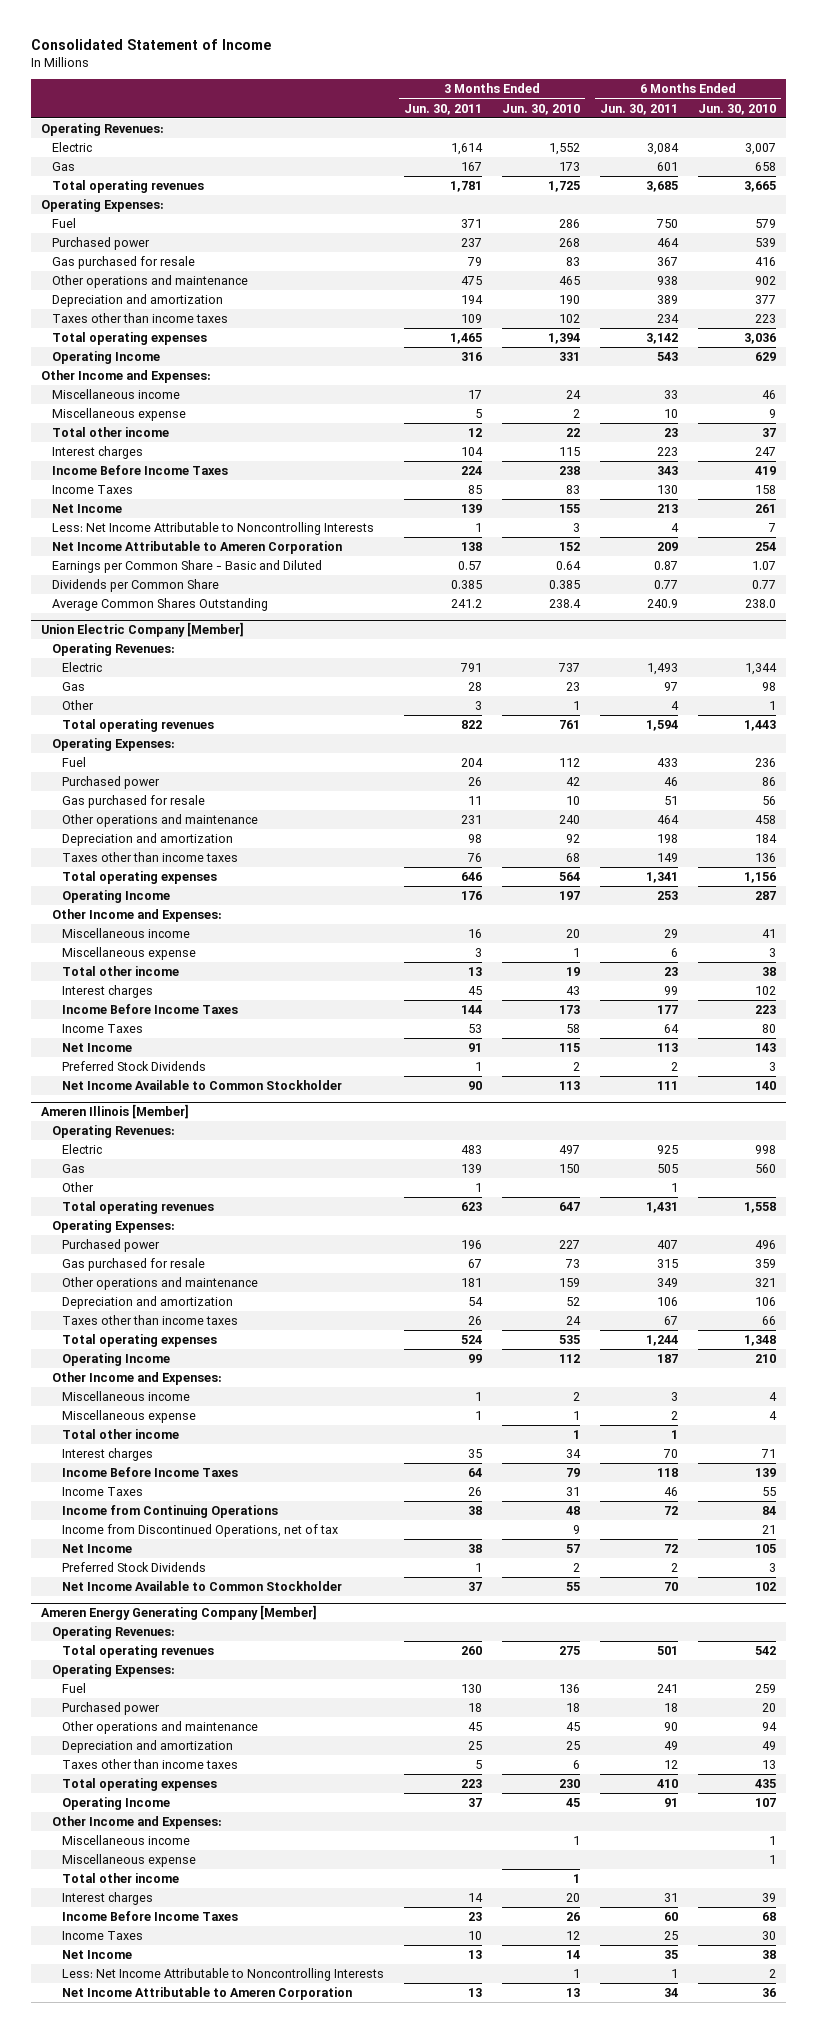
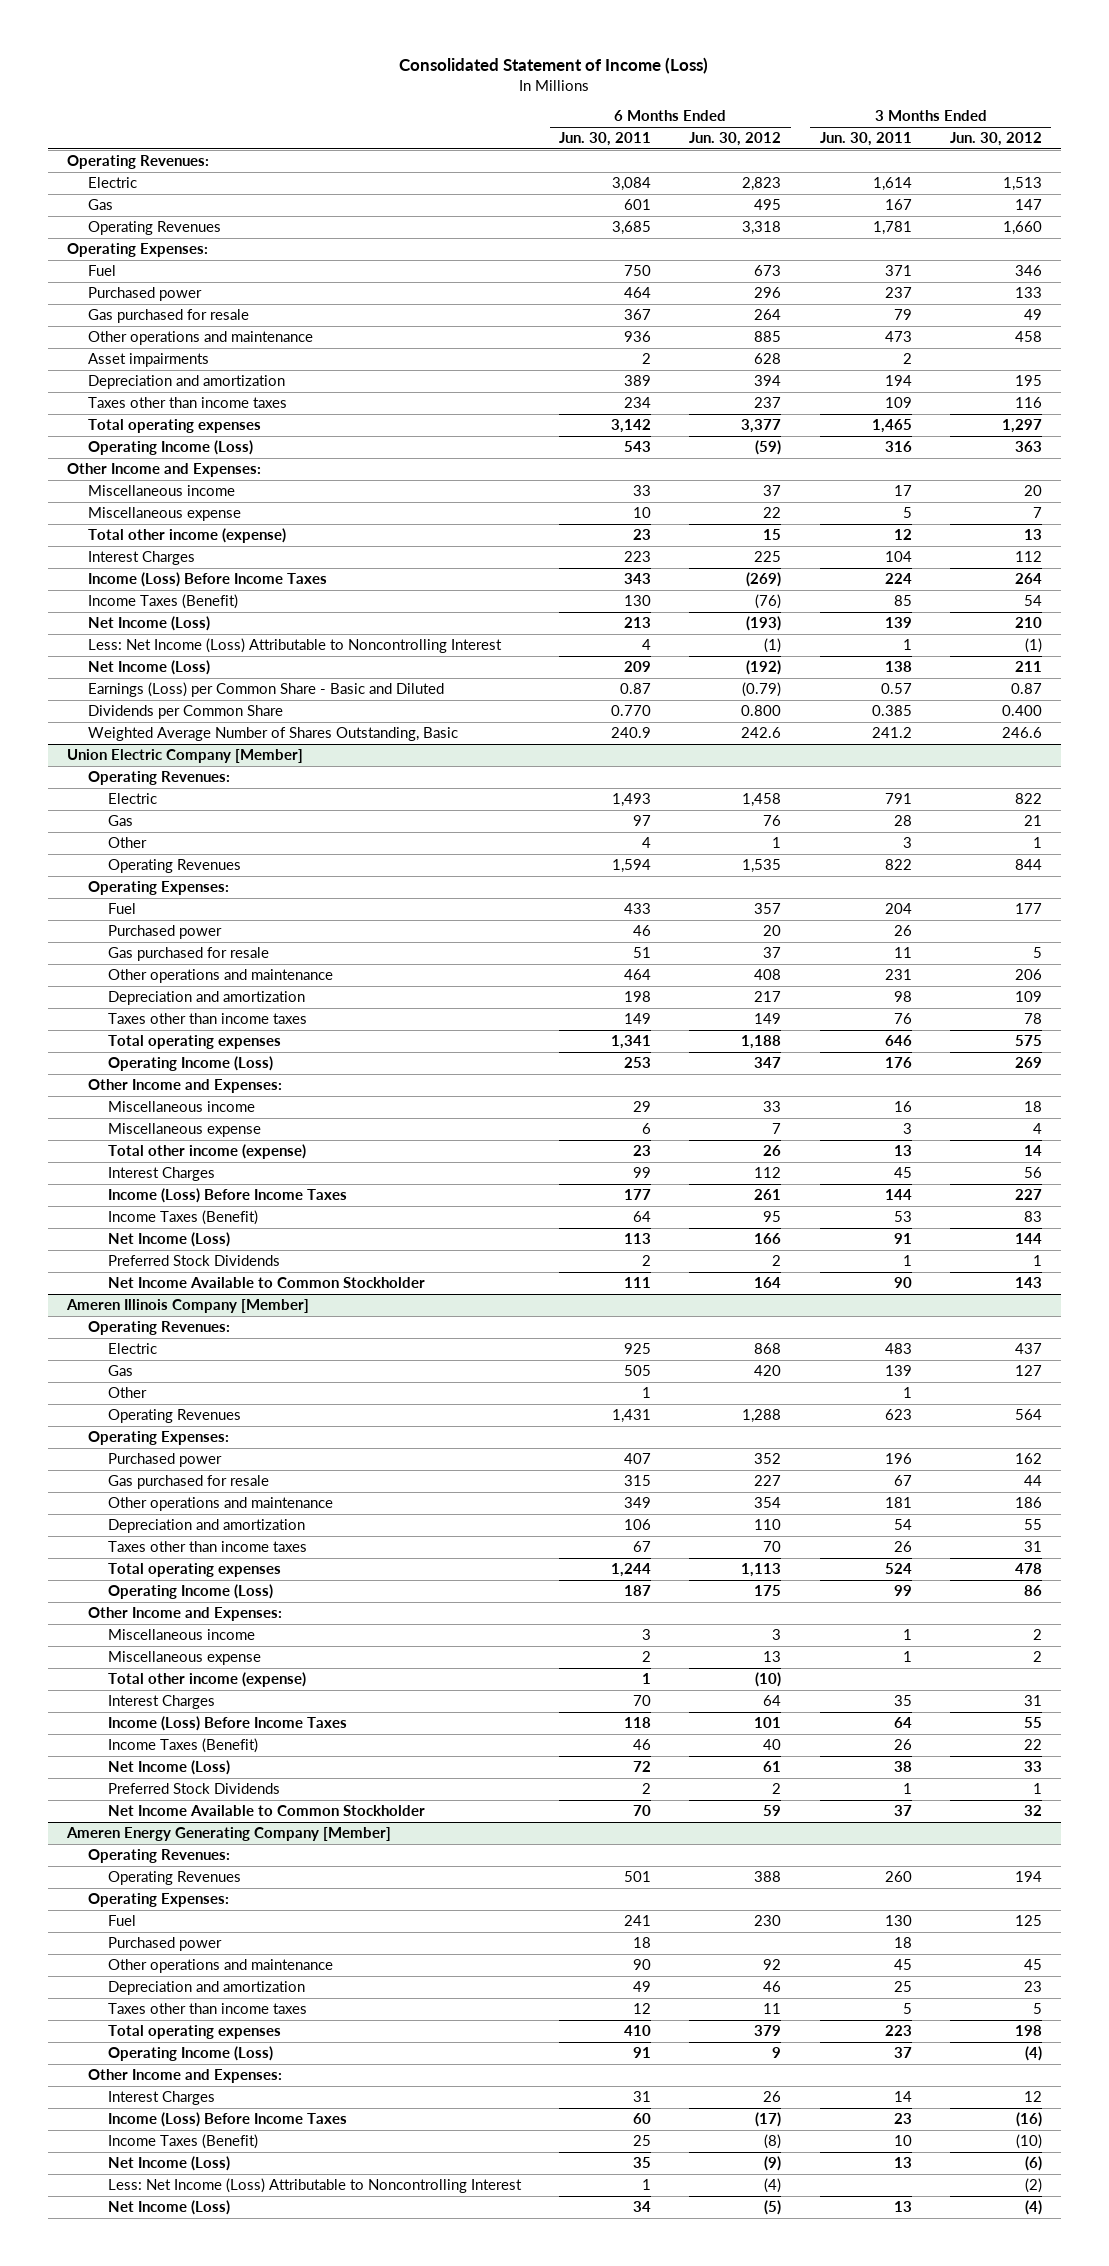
- Consolidated Statement of Income
+ Consolidated Statement of Income (Loss)
- | 3 Months Ended Jun. 30, 2011 | 3 Months Ended Jun. 30, 2010 | 6 Months Ended Jun. 30, 2011 | 6 Months Ended Jun. 30, 2010
+ | 6 Months Ended Jun. 30, 2011 | 6 Months Ended Jun. 30, 2012 | 3 Months Ended Jun. 30, 2011 | 3 Months Ended Jun. 30, 2012
- Total operating revenues | 1,781 | 1,725 | 3,685 | 3,665
+ Operating Revenues | 3,685 | 3,318 | 1,781 | 1,660
- Other operations and maintenance | 475 | 465 | 938 | 902
+ Other operations and maintenance | 936 | 885 | 473 | 458
+ Asset impairments | 2 | 628 | 2 |
- Operating Income | 316 | 331 | 543 | 629
+ Operating Income (Loss) | 543 | (59) | 316 | 363
- Total other income | 12 | 22 | 23 | 37
- Interest charges | 104 | 115 | 223 | 247
- Income Before Income Taxes | 224 | 238 | 343 | 419
- Income Taxes | 85 | 83 | 130 | 158
- Net Income | 139 | 155 | 213 | 261
- Less: Net Income Attributable to Noncontrolling Interests | 1 | 3 | 4 | 7
- Net Income Attributable to Ameren Corporation | 138 | 152 | 209 | 254
- Earnings per Common Share - Basic and Diluted | 0.57 | 0.64 | 0.87 | 1.07
- Dividends per Common Share | 0.385 | 0.385 | 0.77 | 0.77
- Average Common Shares Outstanding | 241.2 | 238.4 | 240.9 | 238.0
+ Total other income (expense) | 23 | 15 | 12 | 13
+ Interest Charges | 223 | 225 | 104 | 112
+ Income (Loss) Before Income Taxes | 343 | (269) | 224 | 264
+ Income Taxes (Benefit) | 130 | (76) | 85 | 54
+ Net Income (Loss) | 213 | (193) | 139 | 210
+ Less: Net Income (Loss) Attributable to Noncontrolling Interest | 4 | (1) | 1 | (1)
+ Net Income (Loss) | 209 | (192) | 138 | 211
+ Earnings (Loss) per Common Share - Basic and Diluted | 0.87 | (0.79) | 0.57 | 0.87
+ Dividends per Common Share | 0.770 | 0.800 | 0.385 | 0.400
+ Weighted Average Number of Shares Outstanding, Basic | 240.9 | 242.6 | 241.2 | 246.6
@ Union Electric Company [Member]
- Total operating revenues | 822 | 761 | 1,594 | 1,443
+ Operating Revenues | 1,594 | 1,535 | 822 | 844
- Operating Income | 176 | 197 | 253 | 287
+ Operating Income (Loss) | 253 | 347 | 176 | 269
- Total other income | 13 | 19 | 23 | 38
- Interest charges | 45 | 43 | 99 | 102
- Income Before Income Taxes | 144 | 173 | 177 | 223
- Income Taxes | 53 | 58 | 64 | 80
- Net Income | 91 | 115 | 113 | 143
+ Total other income (expense) | 23 | 26 | 13 | 14
+ Interest Charges | 99 | 112 | 45 | 56
+ Income (Loss) Before Income Taxes | 177 | 261 | 144 | 227
+ Income Taxes (Benefit) | 64 | 95 | 53 | 83
+ Net Income (Loss) | 113 | 166 | 91 | 144
- Ameren Illinois [Member]
+ Ameren Illinois Company [Member]
- Total operating revenues | 623 | 647 | 1,431 | 1,558
+ Operating Revenues | 1,431 | 1,288 | 623 | 564
- Operating Income | 99 | 112 | 187 | 210
+ Operating Income (Loss) | 187 | 175 | 99 | 86
- Total other income | | 1 | 1 |
- Interest charges | 35 | 34 | 70 | 71
- Income Before Income Taxes | 64 | 79 | 118 | 139
- Income Taxes | 26 | 31 | 46 | 55
- Income from Continuing Operations | 38 | 48 | 72 | 84
- Income from Discontinued Operations, net of tax | | 9 | | 21
- Net Income | 38 | 57 | 72 | 105
+ Total other income (expense) | 1 | (10) | |
+ Interest Charges | 70 | 64 | 35 | 31
+ Income (Loss) Before Income Taxes | 118 | 101 | 64 | 55
+ Income Taxes (Benefit) | 46 | 40 | 26 | 22
+ Net Income (Loss) | 72 | 61 | 38 | 33
@ Ameren Energy Generating Company [Member]
- Total operating revenues | 260 | 275 | 501 | 542
+ Operating Revenues | 501 | 388 | 260 | 194
- Operating Income | 37 | 45 | 91 | 107
+ Operating Income (Loss) | 91 | 9 | 37 | (4)
- Miscellaneous income | | 1 | | 1
- Miscellaneous expense | | | | 1
- Total other income | | 1 | |
- Interest charges | 14 | 20 | 31 | 39
- Income Before Income Taxes | 23 | 26 | 60 | 68
- Income Taxes | 10 | 12 | 25 | 30
- Net Income | 13 | 14 | 35 | 38
- Less: Net Income Attributable to Noncontrolling Interests | | 1 | 1 | 2
- Net Income Attributable to Ameren Corporation | 13 | 13 | 34 | 36
+ Interest Charges | 31 | 26 | 14 | 12
+ Income (Loss) Before Income Taxes | 60 | (17) | 23 | (16)
+ Income Taxes (Benefit) | 25 | (8) | 10 | (10)
+ Net Income (Loss) | 35 | (9) | 13 | (6)
+ Less: Net Income (Loss) Attributable to Noncontrolling Interest | 1 | (4) | | (2)
+ Net Income (Loss) | 34 | (5) | 13 | (4)

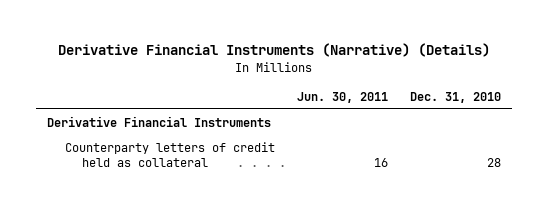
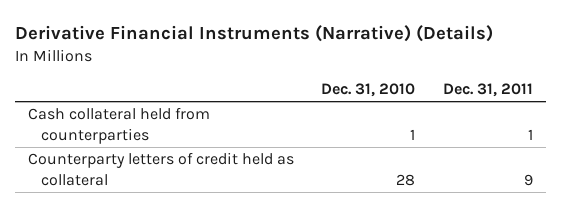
- | Jun. 30, 2011 | Dec. 31, 2010
+ | Dec. 31, 2010 | Dec. 31, 2011
- Derivative Financial Instruments
+ Cash collateral held from counterparties | 1 | 1

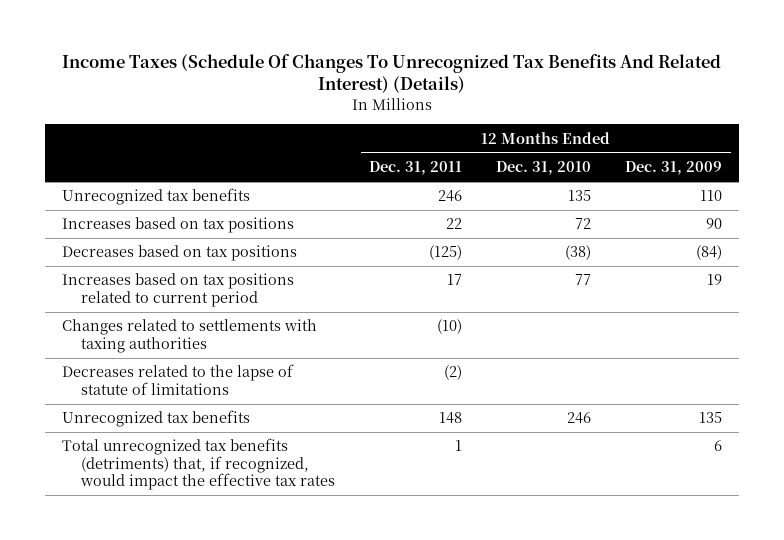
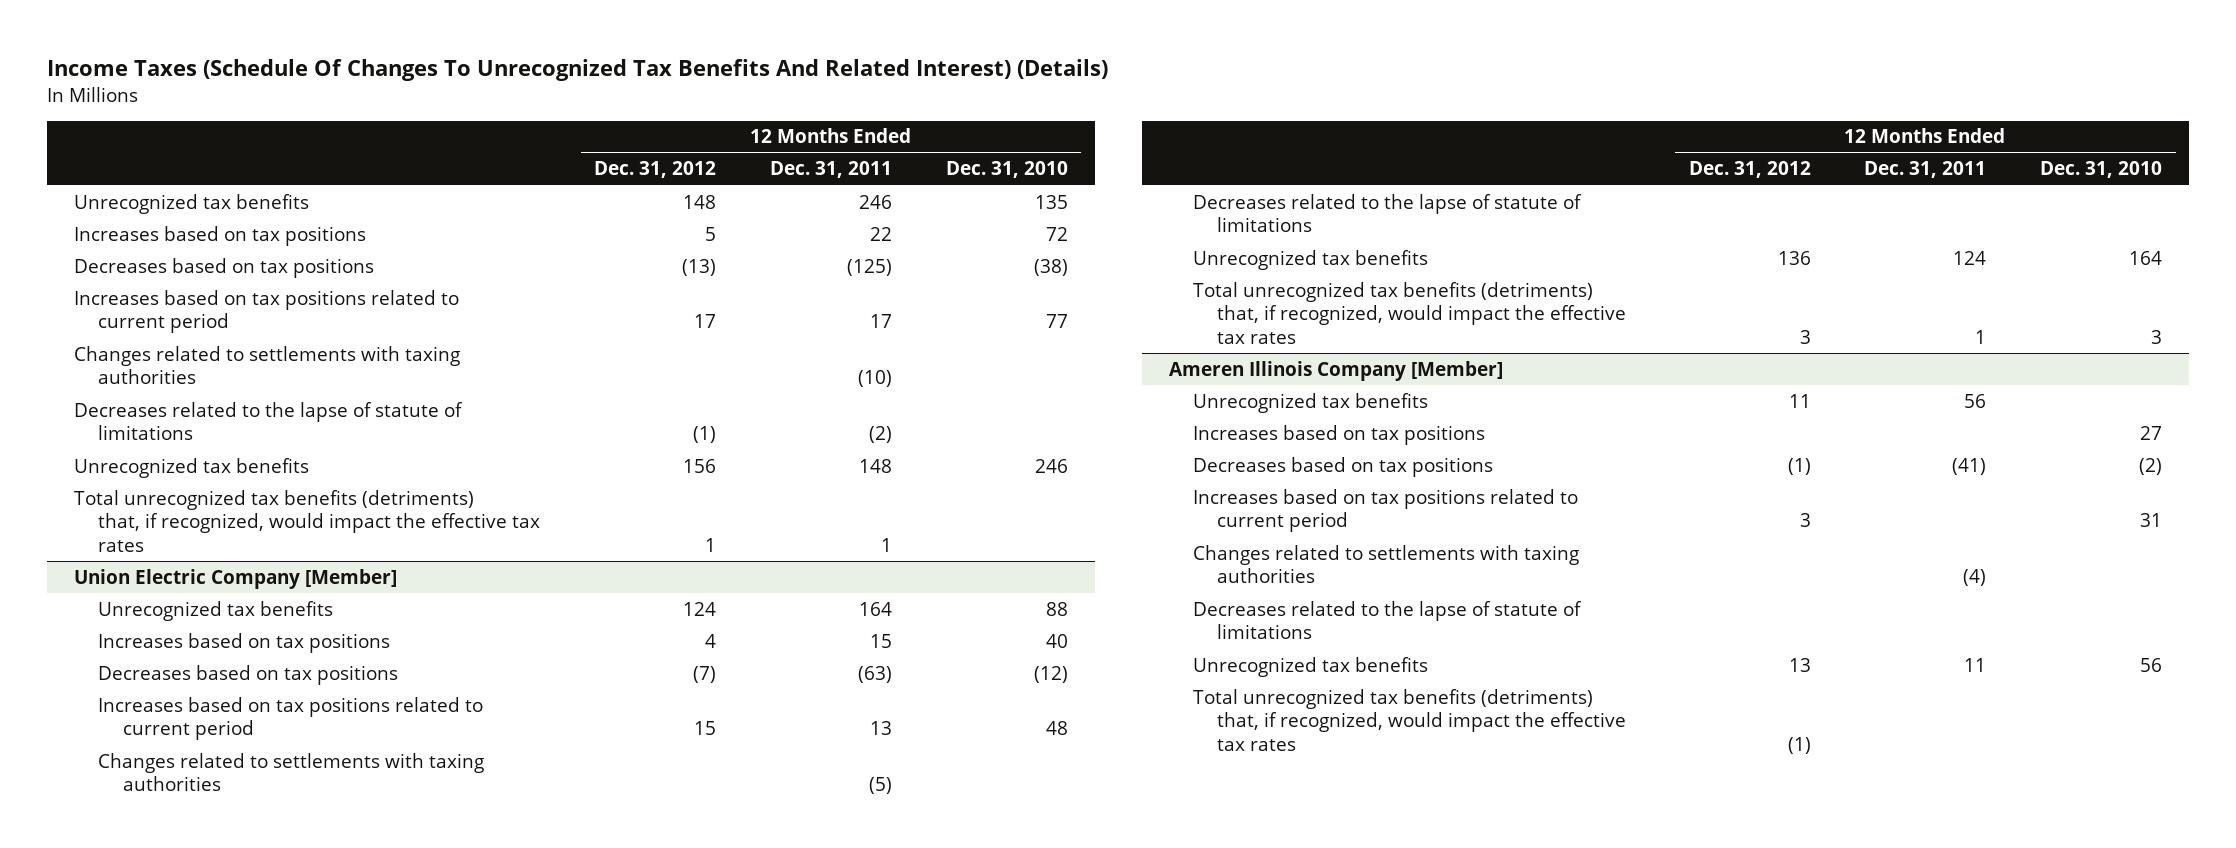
- | 12 Months Ended Dec. 31, 2011 | 12 Months Ended Dec. 31, 2010 | 12 Months Ended Dec. 31, 2009
+ | 12 Months Ended Dec. 31, 2012 | 12 Months Ended Dec. 31, 2011 | 12 Months Ended Dec. 31, 2010
+ Union Electric Company [Member]
+ Unrecognized tax benefits | 124 | 164 | 88
+ Increases based on tax positions | 4 | 15 | 40
+ Decreases based on tax positions | (7) | (63) | (12)
+ Increases based on tax positions related to current period | 15 | 13 | 48
+ Changes related to settlements with taxing authorities | | (5) |
+ Decreases related to the lapse of statute of limitations
+ Unrecognized tax benefits | 136 | 124 | 164
+ Total unrecognized tax benefits (detriments) that, if recognized, would impact the effective tax rates | 3 | 1 | 3
+ Ameren Illinois Company [Member]
+ Unrecognized tax benefits | 11 | 56 |
+ Increases based on tax positions | | | 27
+ Decreases based on tax positions | (1) | (41) | (2)
+ Increases based on tax positions related to current period | 3 | | 31
+ Changes related to settlements with taxing authorities | | (4) |
+ Decreases related to the lapse of statute of limitations
+ Unrecognized tax benefits | 13 | 11 | 56
+ Total unrecognized tax benefits (detriments) that, if recognized, would impact the effective tax rates | (1) | |

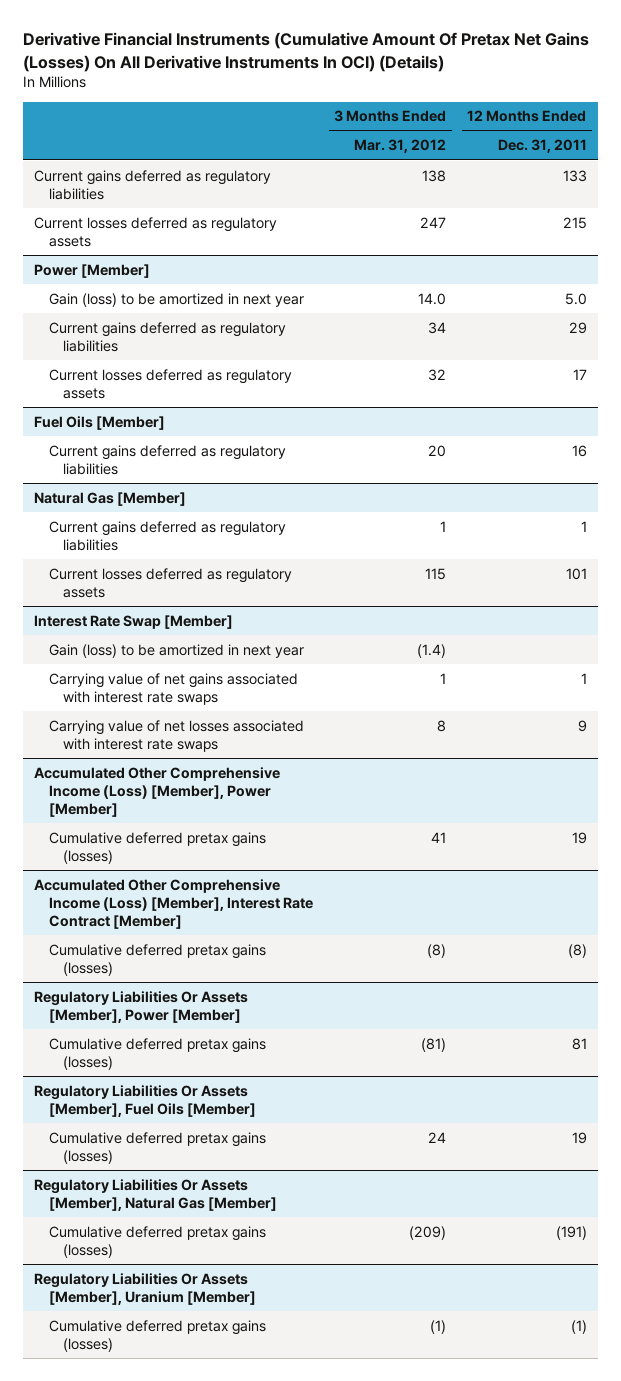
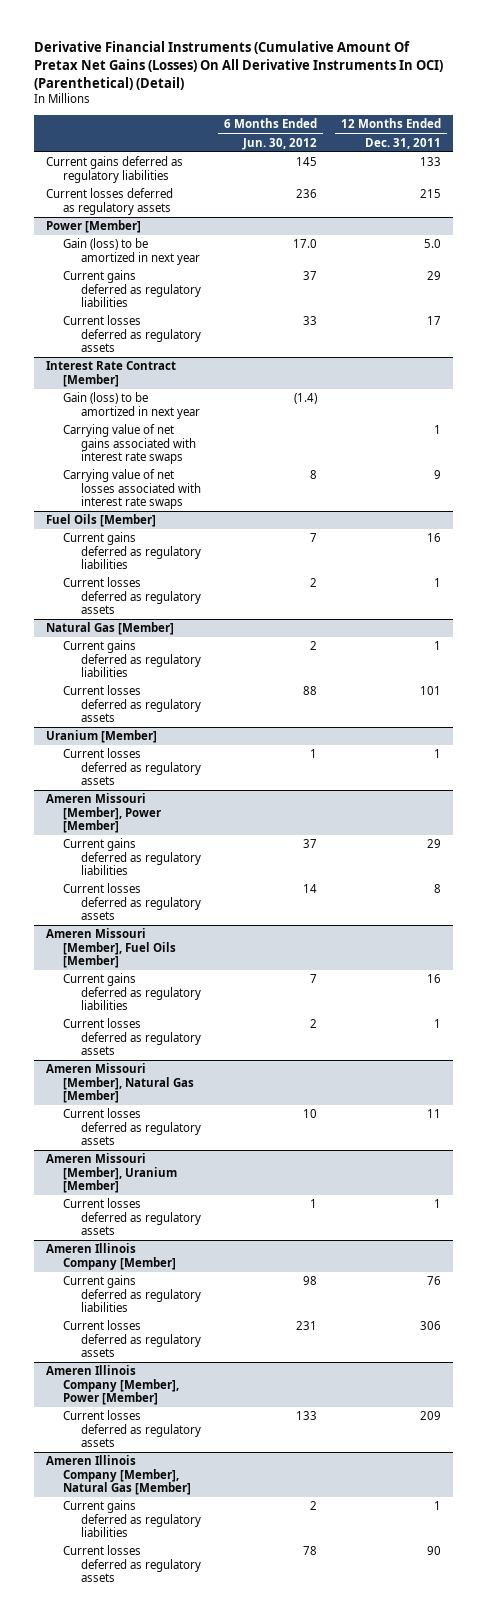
- Derivative Financial Instruments (Cumulative Amount Of Pretax Net Gains (Losses) On All Derivative Instruments In OCI) (Details)
+ Derivative Financial Instruments (Cumulative Amount Of Pretax Net Gains (Losses) On All Derivative Instruments In OCI) (Parenthetical) (Detail)
- | 3 Months Ended Mar. 31, 2012 | 12 Months Ended Dec. 31, 2011
+ | 6 Months Ended Jun. 30, 2012 | 12 Months Ended Dec. 31, 2011
+ Interest Rate Contract [Member]
+ Gain (loss) to be amortized in next year | (1.4) |
+ Carrying value of net gains associated with interest rate swaps | | 1
+ Carrying value of net losses associated with interest rate swaps | 8 | 9
@ Fuel Oils [Member]
+ Current losses deferred as regulatory assets | 2 | 1
- Interest Rate Swap [Member]
- Gain (loss) to be amortized in next year | (1.4) |
- Carrying value of net gains associated with interest rate swaps | 1 | 1
- Carrying value of net losses associated with interest rate swaps | 8 | 9
- Accumulated Other Comprehensive Income (Loss) [Member], Power [Member]
- Cumulative deferred pretax gains (losses) | 41 | 19
- Accumulated Other Comprehensive Income (Loss) [Member], Interest Rate Contract [Member]
- Cumulative deferred pretax gains (losses) | (8) | (8)
- Regulatory Liabilities Or Assets [Member], Power [Member]
- Cumulative deferred pretax gains (losses) | (81) | 81
- Regulatory Liabilities Or Assets [Member], Fuel Oils [Member]
- Cumulative deferred pretax gains (losses) | 24 | 19
- Regulatory Liabilities Or Assets [Member], Natural Gas [Member]
- Cumulative deferred pretax gains (losses) | (209) | (191)
- Regulatory Liabilities Or Assets [Member], Uranium [Member]
- Cumulative deferred pretax gains (losses) | (1) | (1)
+ Uranium [Member]
+ Current losses deferred as regulatory assets | 1 | 1
+ Ameren Missouri [Member], Power [Member]
+ Current gains deferred as regulatory liabilities | 37 | 29
+ Current losses deferred as regulatory assets | 14 | 8
+ Ameren Missouri [Member], Fuel Oils [Member]
+ Current gains deferred as regulatory liabilities | 7 | 16
+ Current losses deferred as regulatory assets | 2 | 1
+ Ameren Missouri [Member], Natural Gas [Member]
+ Current losses deferred as regulatory assets | 10 | 11
+ Ameren Missouri [Member], Uranium [Member]
+ Current losses deferred as regulatory assets | 1 | 1
+ Ameren Illinois Company [Member]
+ Current gains deferred as regulatory liabilities | 98 | 76
+ Current losses deferred as regulatory assets | 231 | 306
+ Ameren Illinois Company [Member], Power [Member]
+ Current losses deferred as regulatory assets | 133 | 209
+ Ameren Illinois Company [Member], Natural Gas [Member]
+ Current gains deferred as regulatory liabilities | 2 | 1
+ Current losses deferred as regulatory assets | 78 | 90

